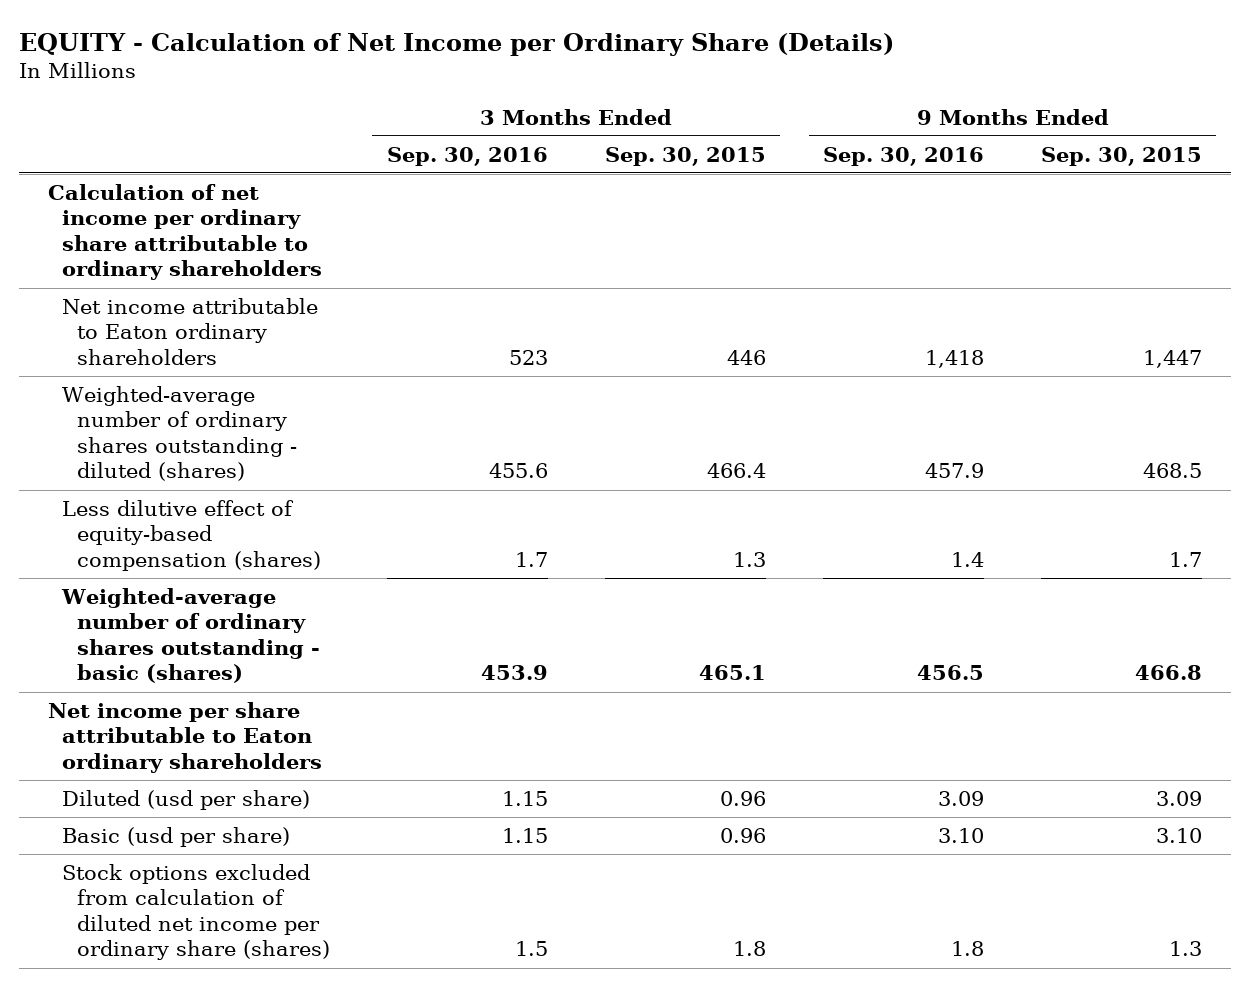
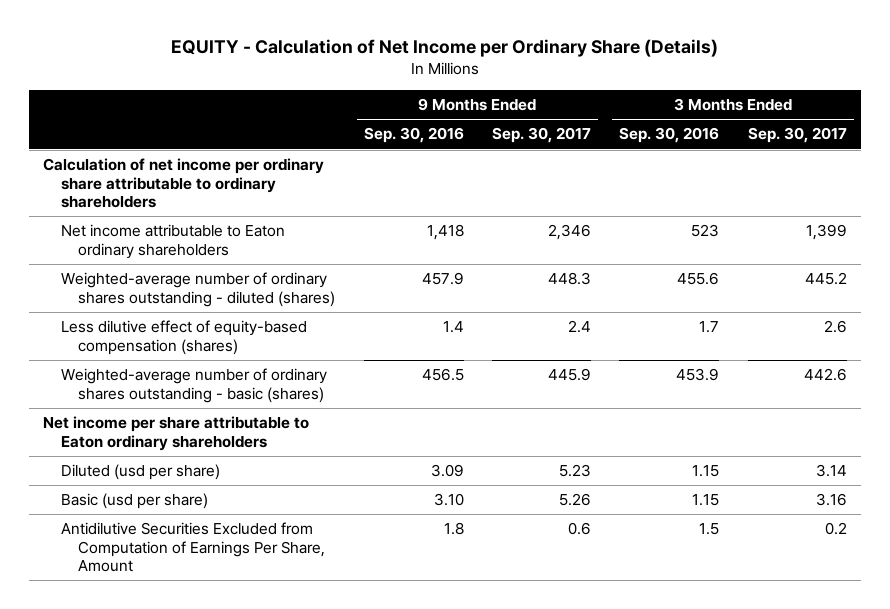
- | 3 Months Ended Sep. 30, 2016 | 3 Months Ended Sep. 30, 2015 | 9 Months Ended Sep. 30, 2016 | 9 Months Ended Sep. 30, 2015
+ | 9 Months Ended Sep. 30, 2016 | 9 Months Ended Sep. 30, 2017 | 3 Months Ended Sep. 30, 2016 | 3 Months Ended Sep. 30, 2017
- Stock options excluded from calculation of diluted net income per ordinary share (shares) | 1.5 | 1.8 | 1.8 | 1.3
+ Antidilutive Securities Excluded from Computation of Earnings Per Share, Amount | 1.8 | 0.6 | 1.5 | 0.2

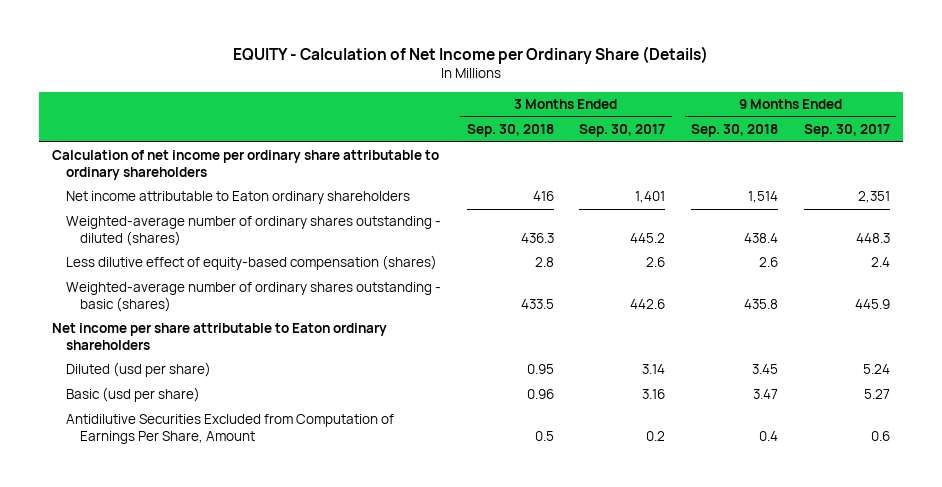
- | 9 Months Ended Sep. 30, 2016 | 9 Months Ended Sep. 30, 2017 | 3 Months Ended Sep. 30, 2016 | 3 Months Ended Sep. 30, 2017
+ | 3 Months Ended Sep. 30, 2018 | 3 Months Ended Sep. 30, 2017 | 9 Months Ended Sep. 30, 2018 | 9 Months Ended Sep. 30, 2017
- Net income attributable to Eaton ordinary shareholders | 1,418 | 2,346 | 523 | 1,399
+ Net income attributable to Eaton ordinary shareholders | 416 | 1,401 | 1,514 | 2,351
- Diluted (usd per share) | 3.09 | 5.23 | 1.15 | 3.14
- Basic (usd per share) | 3.10 | 5.26 | 1.15 | 3.16
+ Diluted (usd per share) | 0.95 | 3.14 | 3.45 | 5.24
+ Basic (usd per share) | 0.96 | 3.16 | 3.47 | 5.27

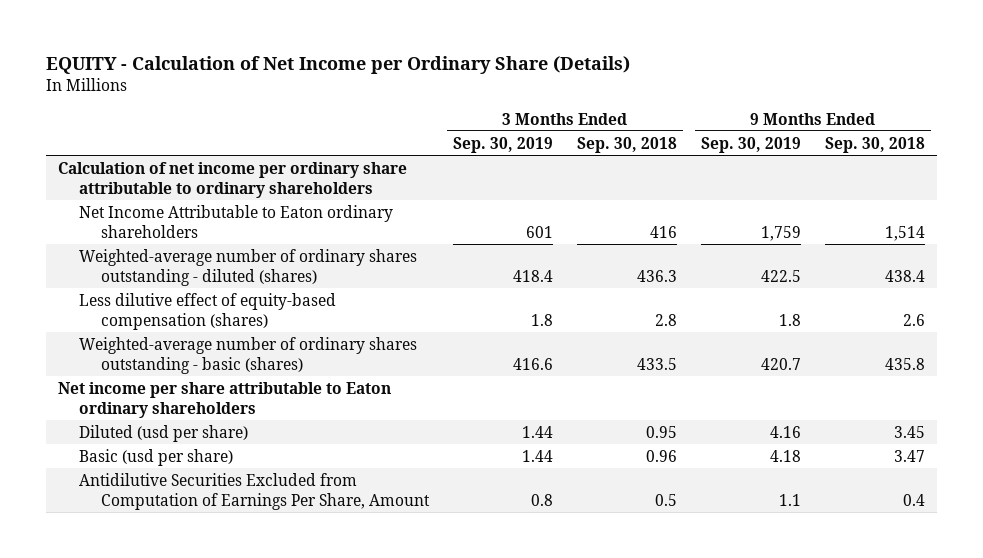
- | 3 Months Ended Sep. 30, 2018 | 3 Months Ended Sep. 30, 2017 | 9 Months Ended Sep. 30, 2018 | 9 Months Ended Sep. 30, 2017
+ | 3 Months Ended Sep. 30, 2019 | 3 Months Ended Sep. 30, 2018 | 9 Months Ended Sep. 30, 2019 | 9 Months Ended Sep. 30, 2018
- Net income attributable to Eaton ordinary shareholders | 416 | 1,401 | 1,514 | 2,351
+ Net Income Attributable to Eaton ordinary shareholders | 601 | 416 | 1,759 | 1,514

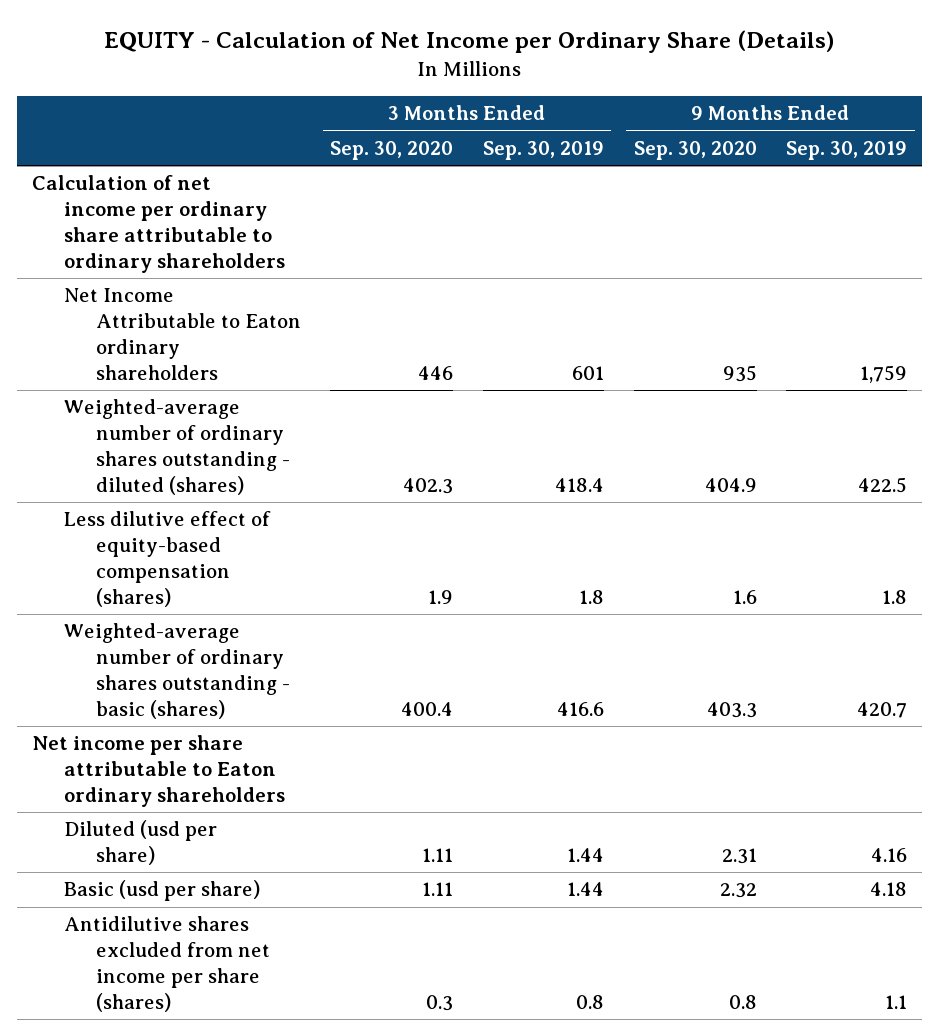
- | 3 Months Ended Sep. 30, 2019 | 3 Months Ended Sep. 30, 2018 | 9 Months Ended Sep. 30, 2019 | 9 Months Ended Sep. 30, 2018
+ | 3 Months Ended Sep. 30, 2020 | 3 Months Ended Sep. 30, 2019 | 9 Months Ended Sep. 30, 2020 | 9 Months Ended Sep. 30, 2019
- Antidilutive Securities Excluded from Computation of Earnings Per Share, Amount | 0.8 | 0.5 | 1.1 | 0.4
+ Antidilutive shares excluded from net income per share (shares) | 0.3 | 0.8 | 0.8 | 1.1

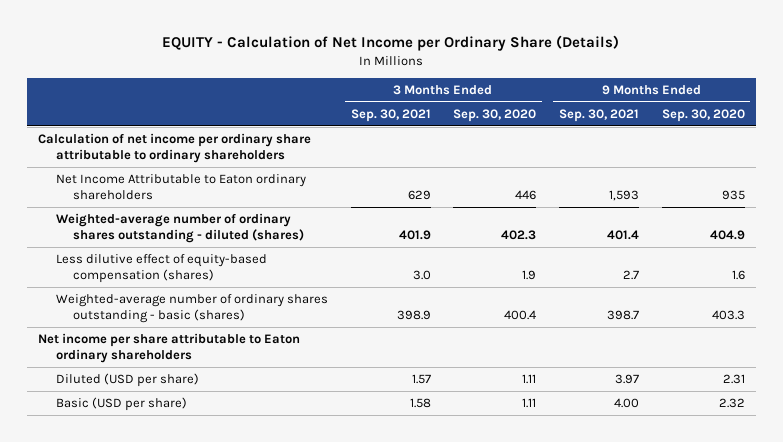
- | 3 Months Ended Sep. 30, 2020 | 3 Months Ended Sep. 30, 2019 | 9 Months Ended Sep. 30, 2020 | 9 Months Ended Sep. 30, 2019
+ | 3 Months Ended Sep. 30, 2021 | 3 Months Ended Sep. 30, 2020 | 9 Months Ended Sep. 30, 2021 | 9 Months Ended Sep. 30, 2020
- Diluted (usd per share) | 1.11 | 1.44 | 2.31 | 4.16
- Basic (usd per share) | 1.11 | 1.44 | 2.32 | 4.18
- Antidilutive shares excluded from net income per share (shares) | 0.3 | 0.8 | 0.8 | 1.1
+ Diluted (USD per share) | 1.57 | 1.11 | 3.97 | 2.31
+ Basic (USD per share) | 1.58 | 1.11 | 4.00 | 2.32

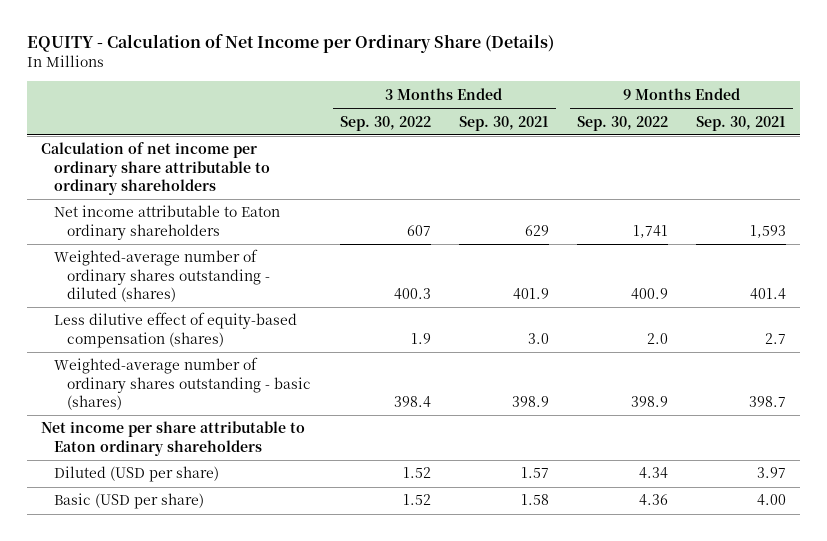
- | 3 Months Ended Sep. 30, 2021 | 3 Months Ended Sep. 30, 2020 | 9 Months Ended Sep. 30, 2021 | 9 Months Ended Sep. 30, 2020
+ | 3 Months Ended Sep. 30, 2022 | 3 Months Ended Sep. 30, 2021 | 9 Months Ended Sep. 30, 2022 | 9 Months Ended Sep. 30, 2021
- Net Income Attributable to Eaton ordinary shareholders | 629 | 446 | 1,593 | 935
+ Net income attributable to Eaton ordinary shareholders | 607 | 629 | 1,741 | 1,593

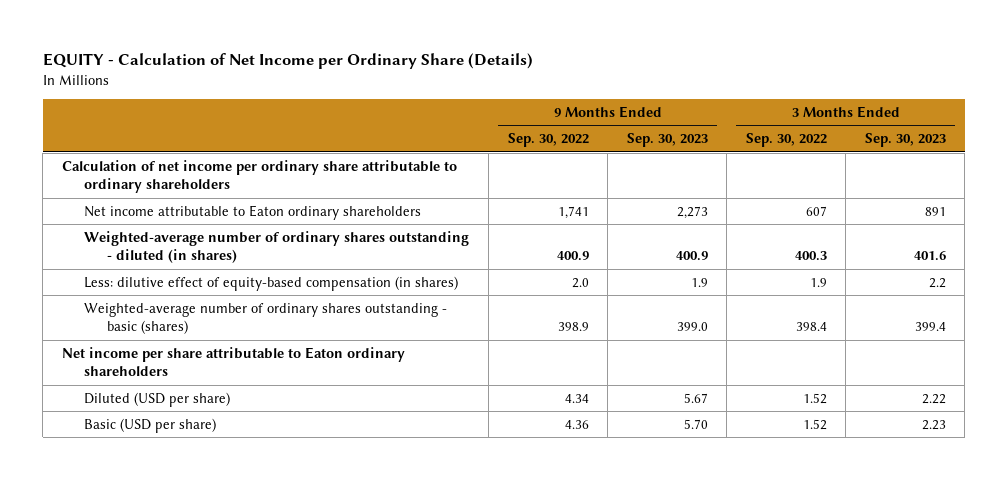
- | 3 Months Ended Sep. 30, 2022 | 3 Months Ended Sep. 30, 2021 | 9 Months Ended Sep. 30, 2022 | 9 Months Ended Sep. 30, 2021
+ | 9 Months Ended Sep. 30, 2022 | 9 Months Ended Sep. 30, 2023 | 3 Months Ended Sep. 30, 2022 | 3 Months Ended Sep. 30, 2023
- Weighted-average number of ordinary shares outstanding - diluted (shares) | 400.3 | 401.9 | 400.9 | 401.4
- Less dilutive effect of equity-based compensation (shares) | 1.9 | 3.0 | 2.0 | 2.7
+ Weighted-average number of ordinary shares outstanding - diluted (in shares) | 400.9 | 400.9 | 400.3 | 401.6
+ Less: dilutive effect of equity-based compensation (in shares) | 2.0 | 1.9 | 1.9 | 2.2

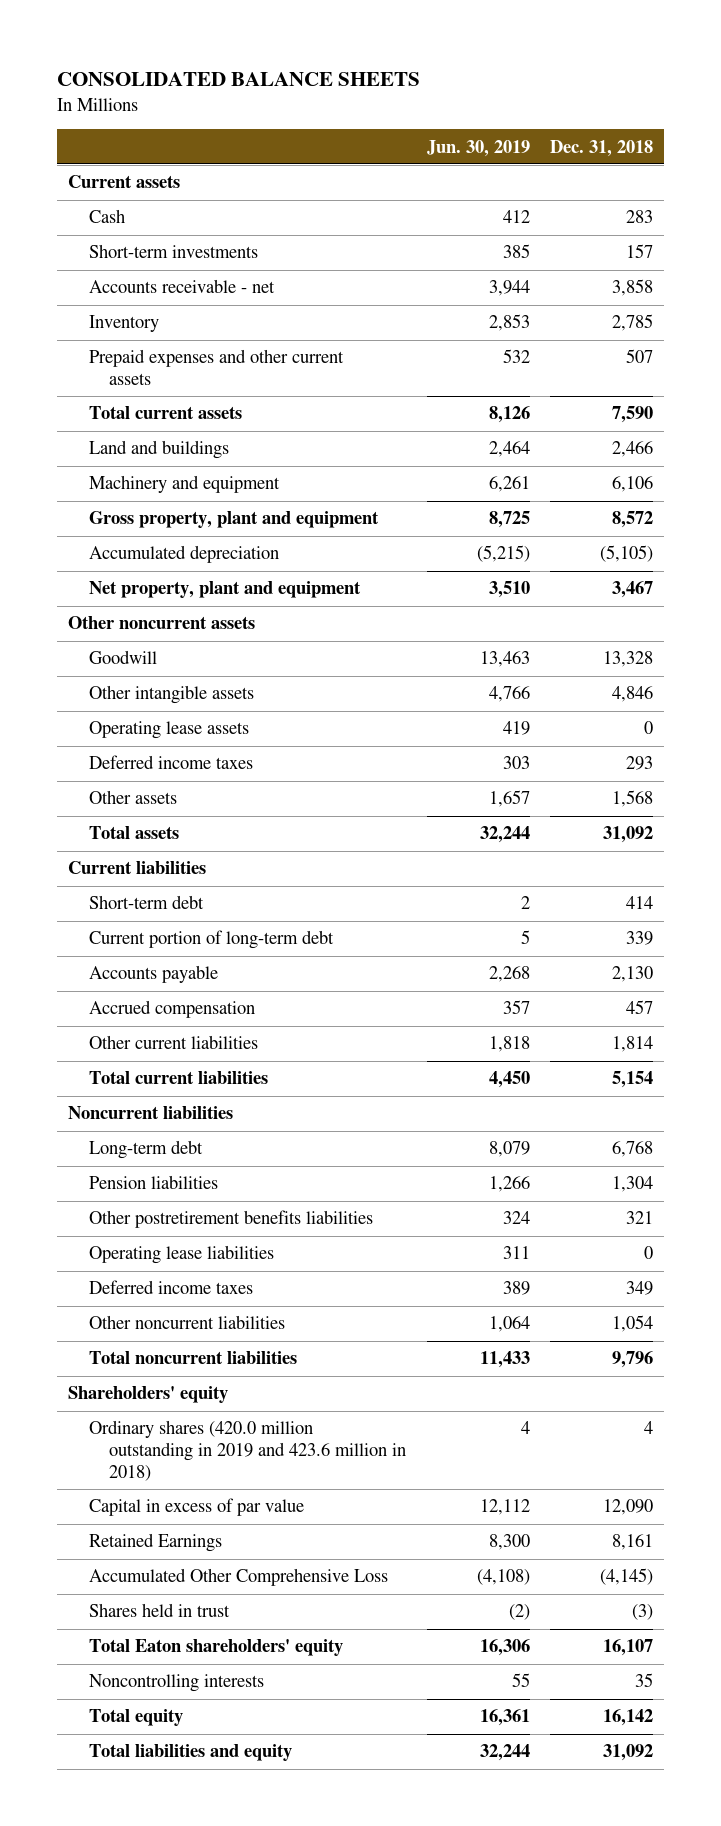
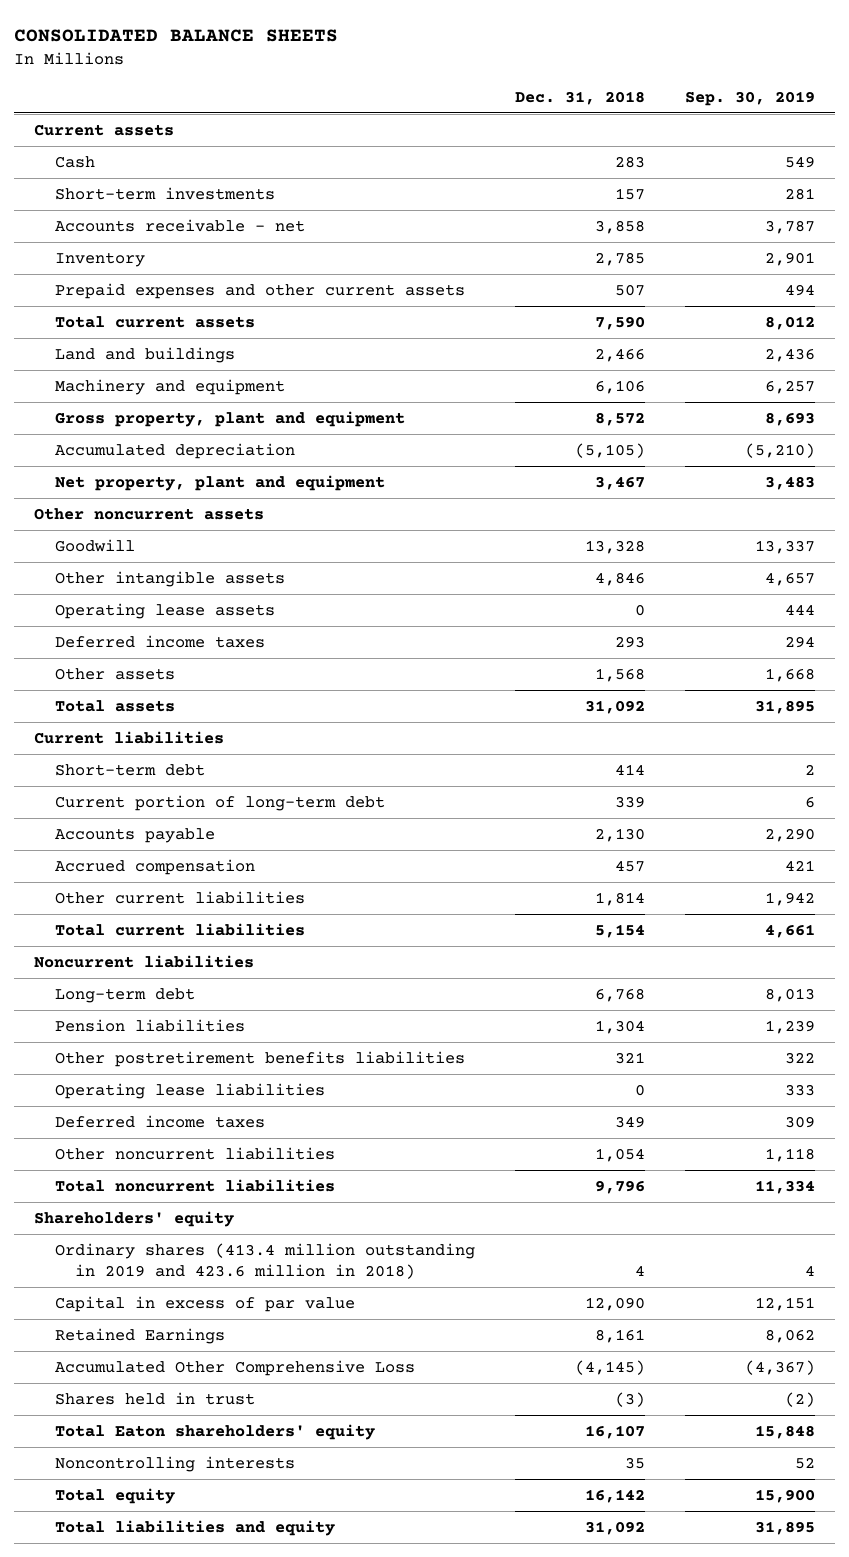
- | Jun. 30, 2019 | Dec. 31, 2018
+ | Dec. 31, 2018 | Sep. 30, 2019
- Ordinary shares (420.0 million outstanding in 2019 and 423.6 million in 2018) | 4 | 4
+ Ordinary shares (413.4 million outstanding in 2019 and 423.6 million in 2018) | 4 | 4

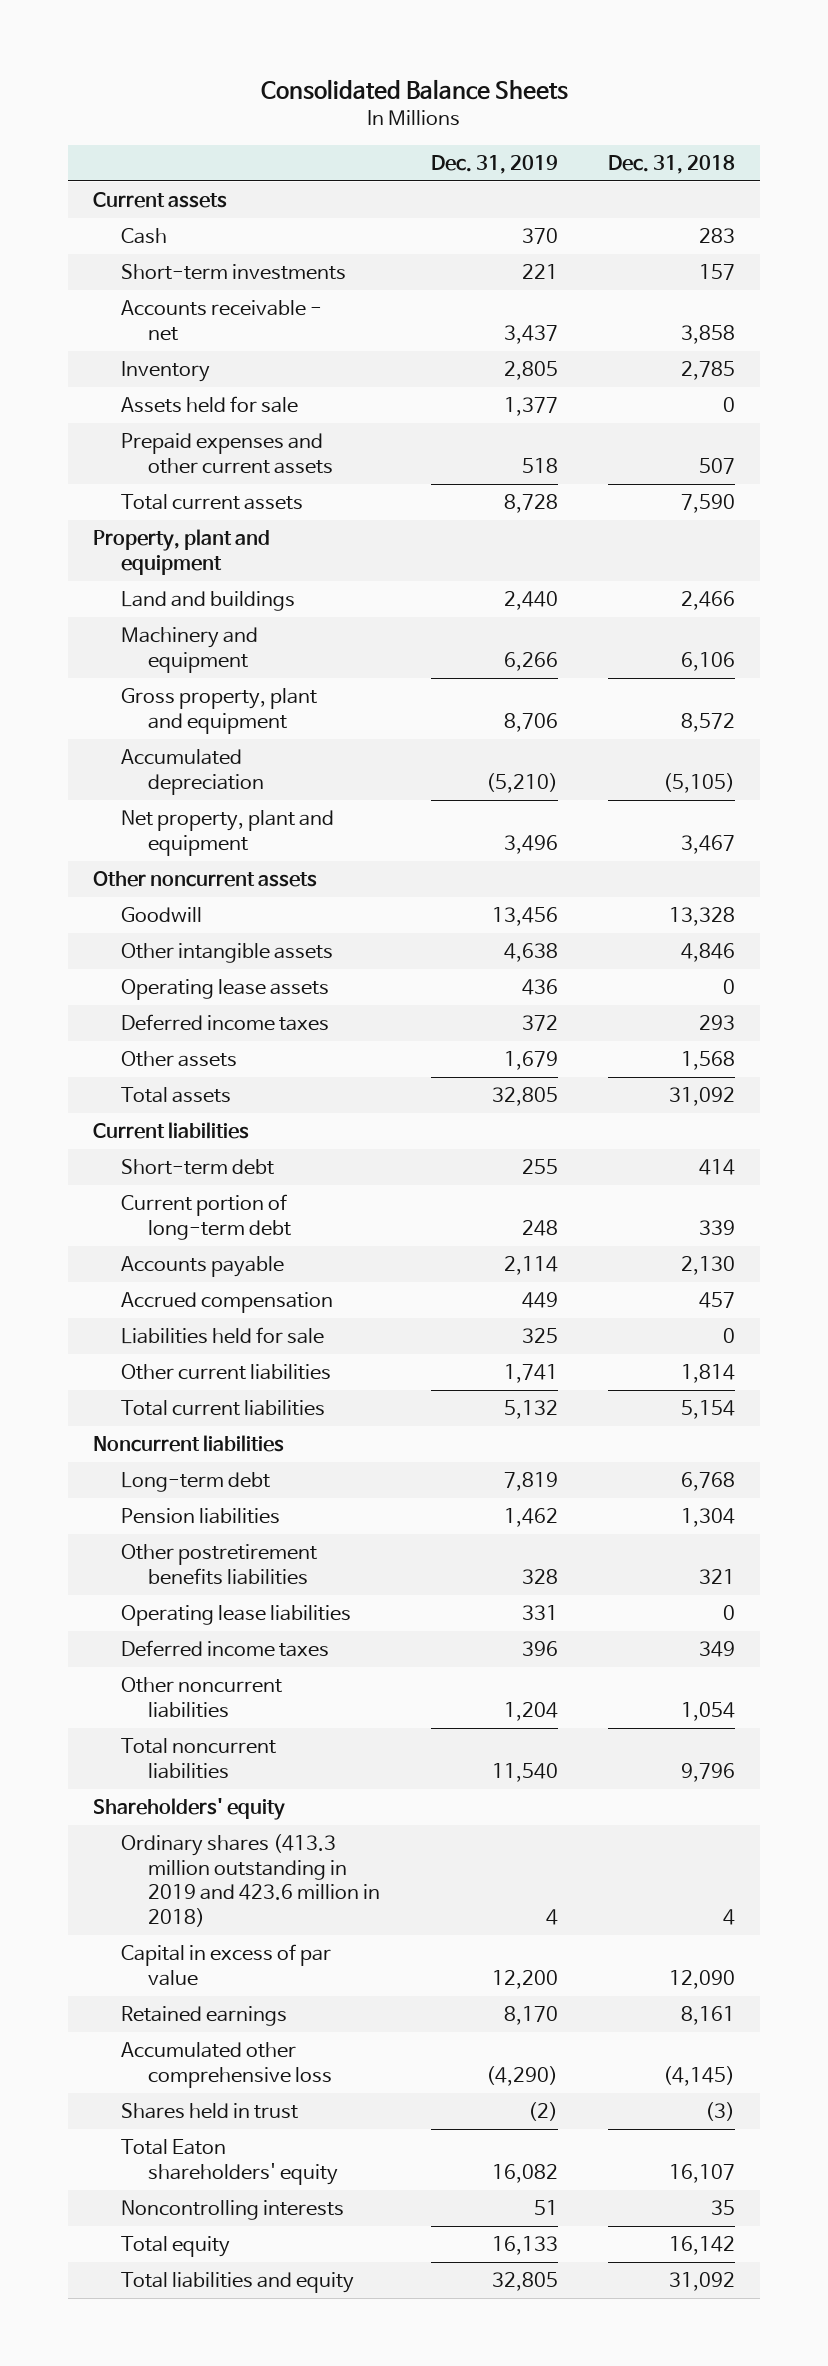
- CONSOLIDATED BALANCE SHEETS
+ Consolidated Balance Sheets
- | Dec. 31, 2018 | Sep. 30, 2019
+ | Dec. 31, 2019 | Dec. 31, 2018
+ Assets held for sale | 1,377 | 0
+ Property, plant and equipment
+ Liabilities held for sale | 325 | 0
- Ordinary shares (413.4 million outstanding in 2019 and 423.6 million in 2018) | 4 | 4
+ Ordinary shares (413.3 million outstanding in 2019 and 423.6 million in 2018) | 4 | 4
- Retained Earnings | 8,161 | 8,062
- Accumulated Other Comprehensive Loss | (4,145) | (4,367)
+ Retained earnings | 8,170 | 8,161
+ Accumulated other comprehensive loss | (4,290) | (4,145)

